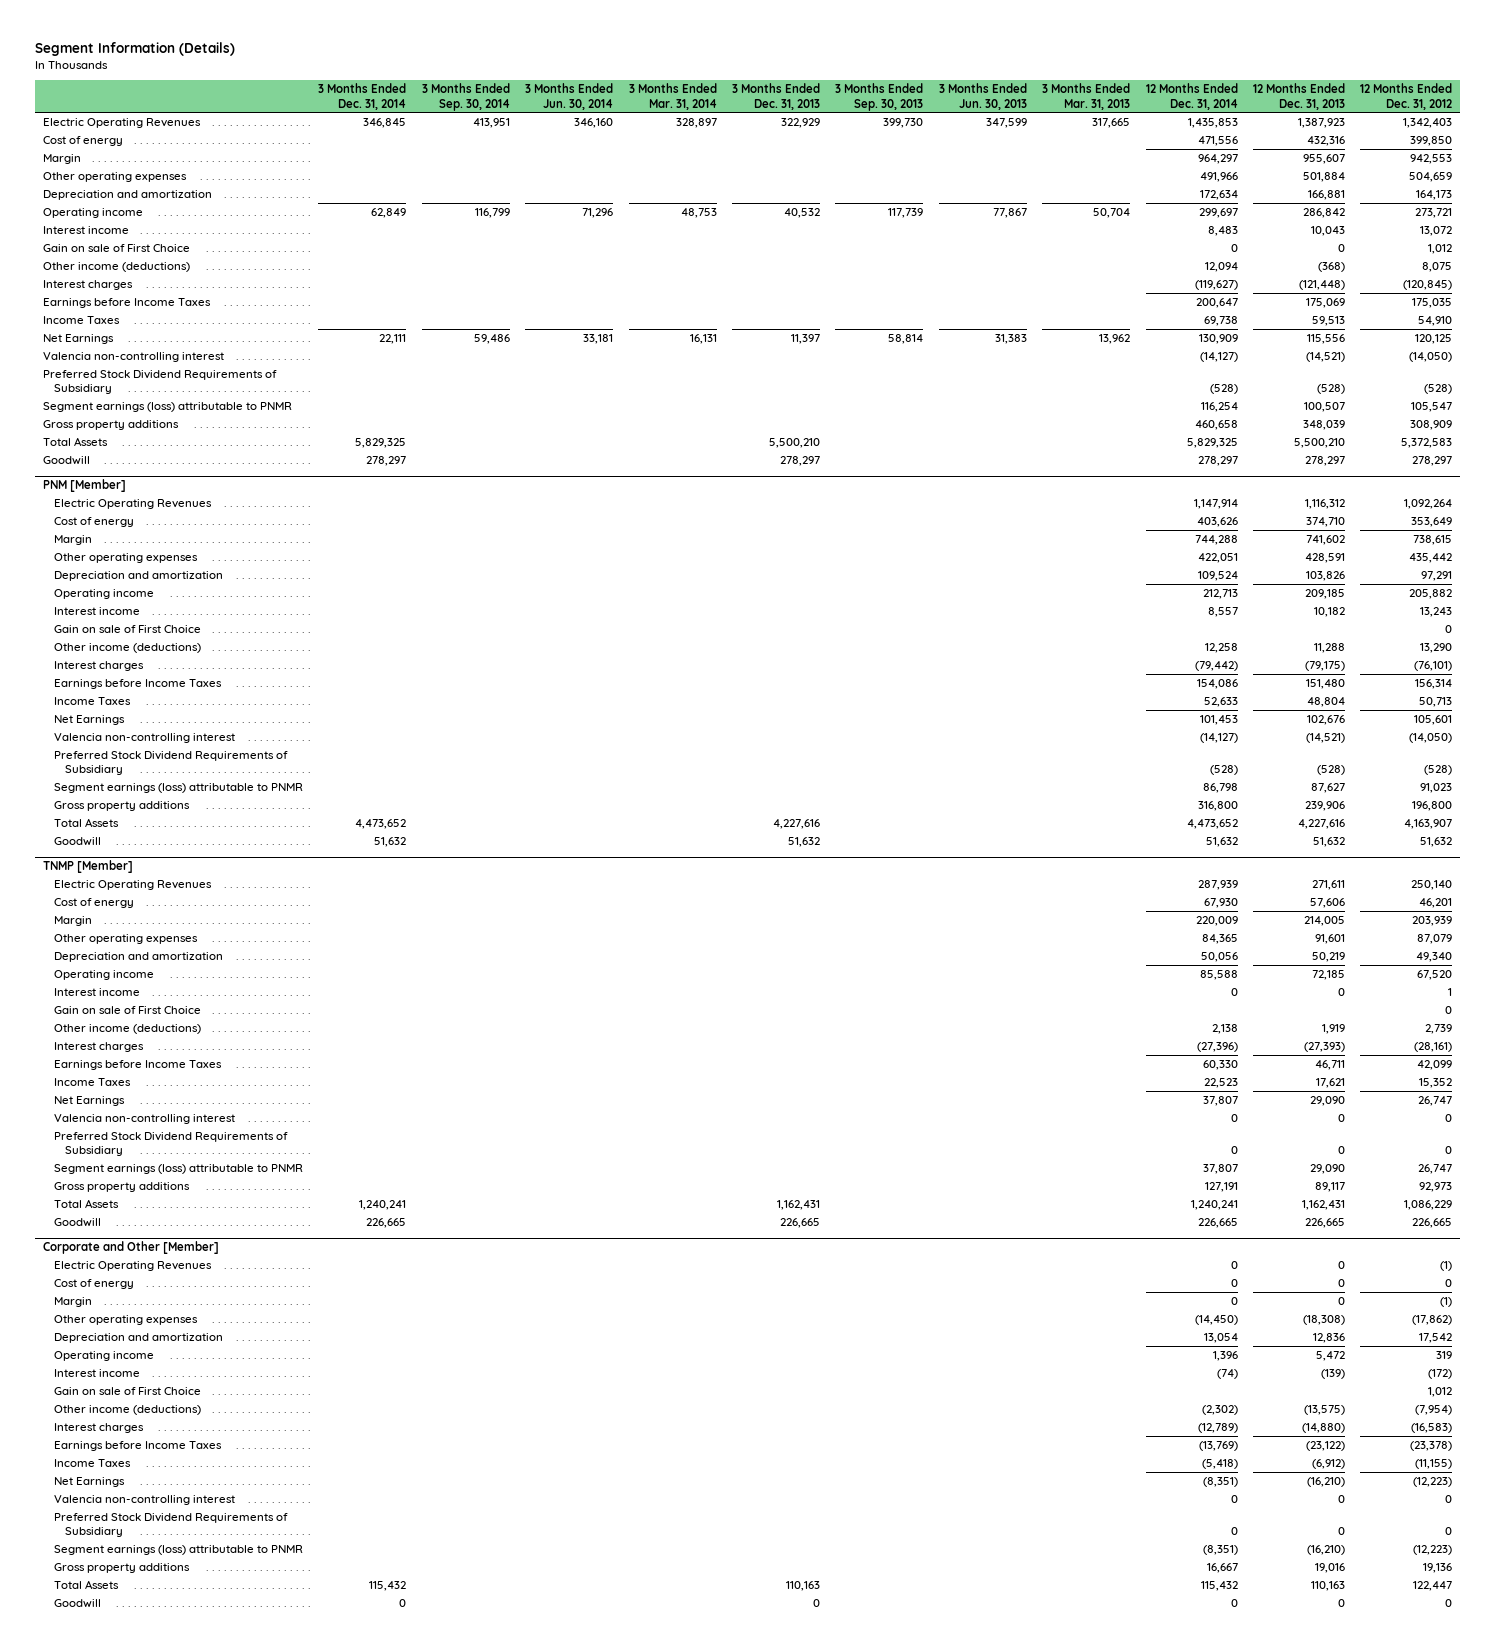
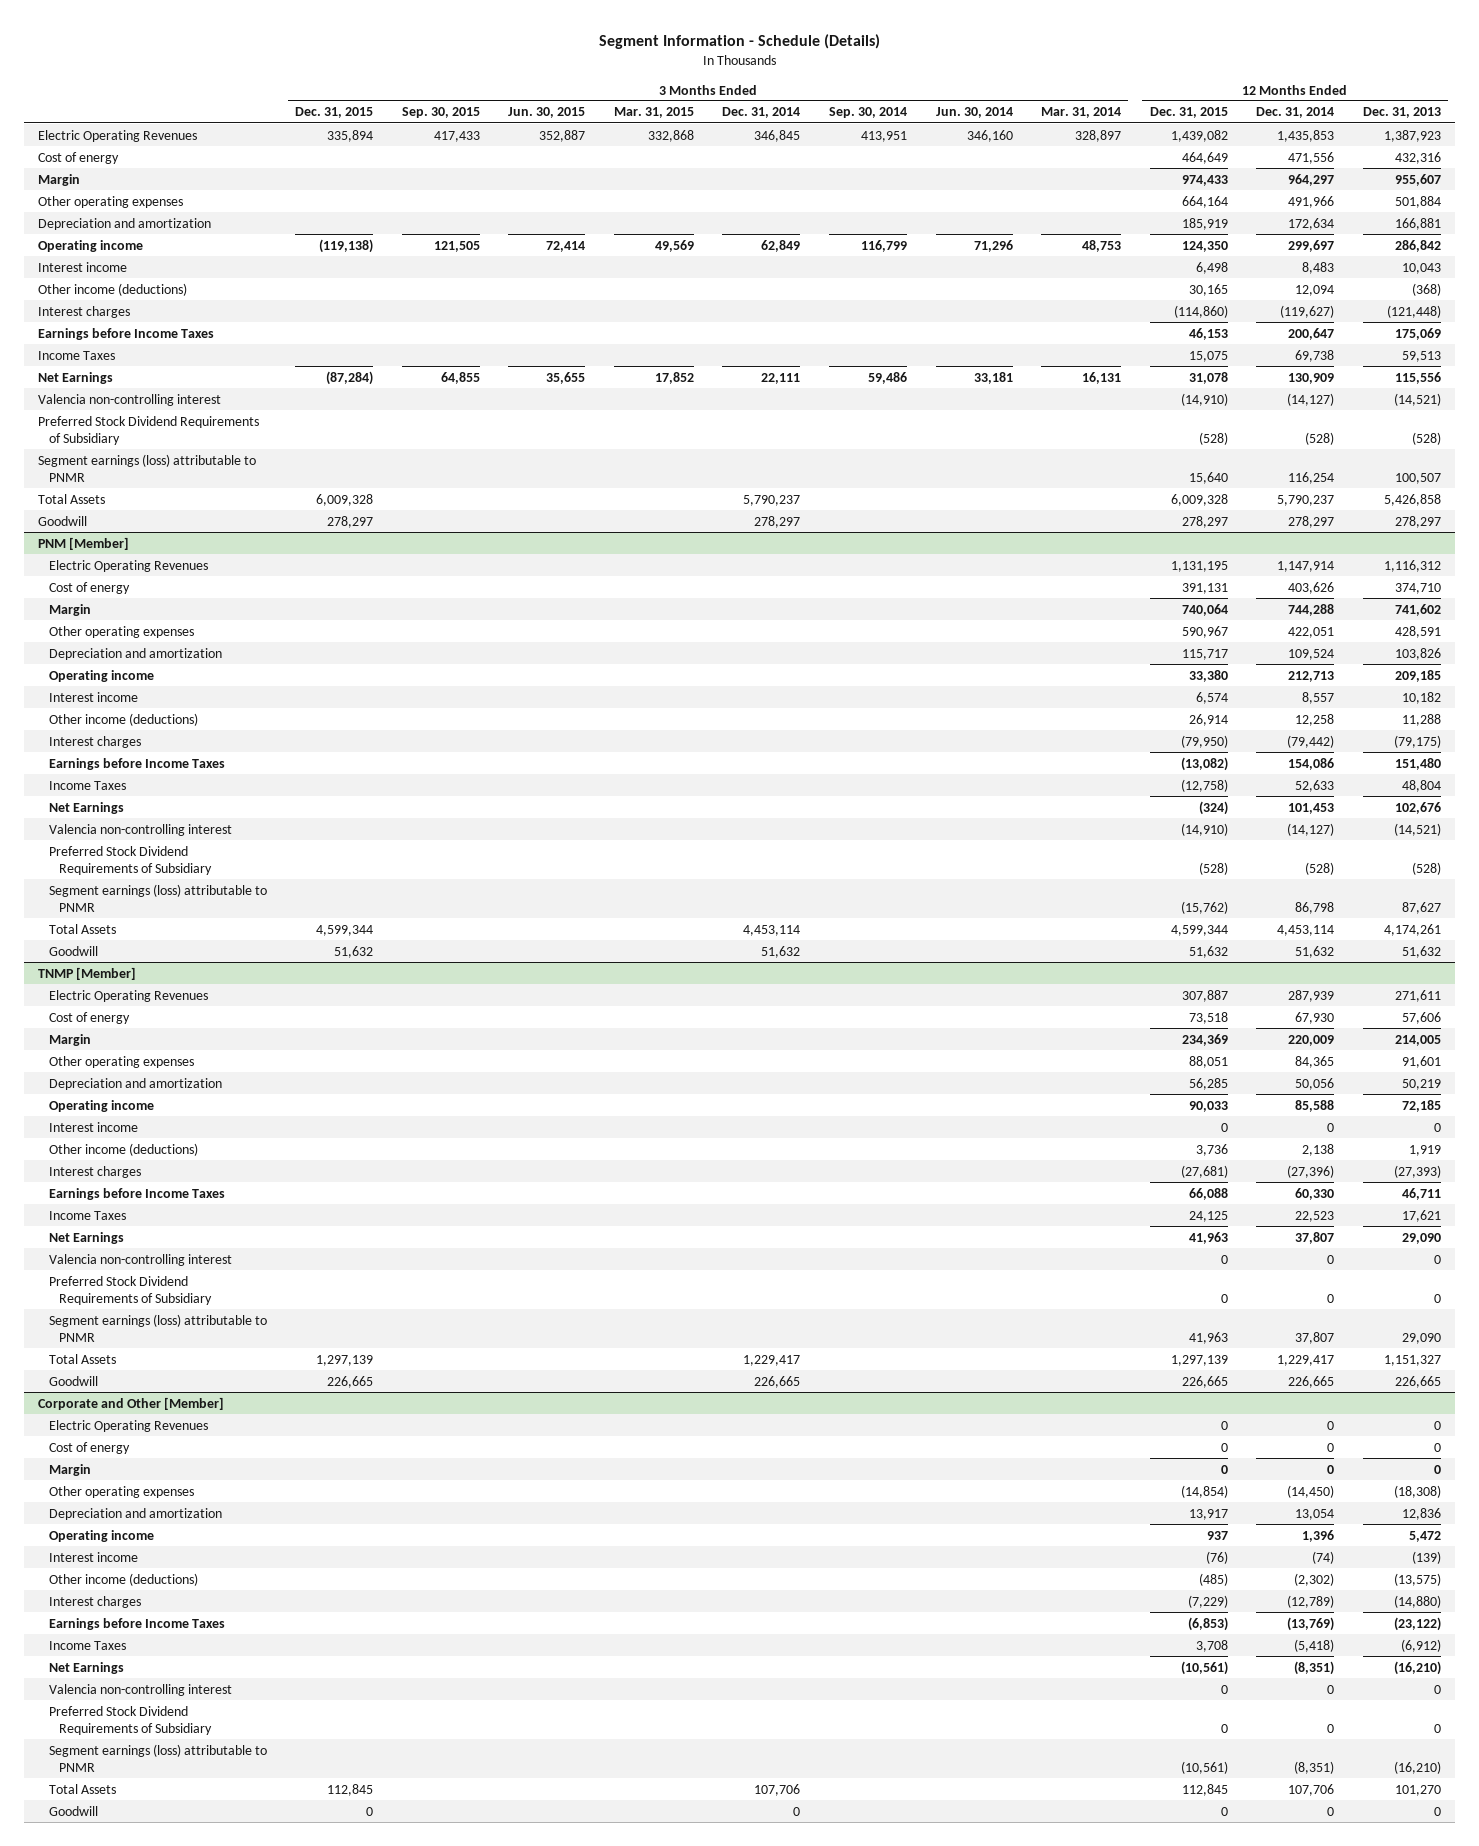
- Segment Information (Details)
+ Segment Information - Schedule (Details)
- | 3 Months Ended Dec. 31, 2014 | 3 Months Ended Sep. 30, 2014 | 3 Months Ended Jun. 30, 2014 | 3 Months Ended Mar. 31, 2014 | 3 Months Ended Dec. 31, 2013 | 3 Months Ended Sep. 30, 2013 | 3 Months Ended Jun. 30, 2013 | 3 Months Ended Mar. 31, 2013 | 12 Months Ended Dec. 31, 2014 | 12 Months Ended Dec. 31, 2013 | 12 Months Ended Dec. 31, 2012
+ | 3 Months Ended Dec. 31, 2015 | 3 Months Ended Sep. 30, 2015 | 3 Months Ended Jun. 30, 2015 | 3 Months Ended Mar. 31, 2015 | 3 Months Ended Dec. 31, 2014 | 3 Months Ended Sep. 30, 2014 | 3 Months Ended Jun. 30, 2014 | 3 Months Ended Mar. 31, 2014 | 12 Months Ended Dec. 31, 2015 | 12 Months Ended Dec. 31, 2014 | 12 Months Ended Dec. 31, 2013
- Gain on sale of First Choice | | | | | | | | | 0 | 0 | 1,012
- Gross property additions | | | | | | | | | 460,658 | 348,039 | 308,909
- Total Assets | 5,829,325 | | | | 5,500,210 | | | | 5,829,325 | 5,500,210 | 5,372,583
+ Total Assets | 6,009,328 | | | | 5,790,237 | | | | 6,009,328 | 5,790,237 | 5,426,858
@ PNM [Member]
- Gain on sale of First Choice | | | | | | | | | | | 0
- Gross property additions | | | | | | | | | 316,800 | 239,906 | 196,800
- Total Assets | 4,473,652 | | | | 4,227,616 | | | | 4,473,652 | 4,227,616 | 4,163,907
+ Total Assets | 4,599,344 | | | | 4,453,114 | | | | 4,599,344 | 4,453,114 | 4,174,261
@ TNMP [Member]
- Gain on sale of First Choice | | | | | | | | | | | 0
- Gross property additions | | | | | | | | | 127,191 | 89,117 | 92,973
- Total Assets | 1,240,241 | | | | 1,162,431 | | | | 1,240,241 | 1,162,431 | 1,086,229
+ Total Assets | 1,297,139 | | | | 1,229,417 | | | | 1,297,139 | 1,229,417 | 1,151,327
@ Corporate and Other [Member]
- Gain on sale of First Choice | | | | | | | | | | | 1,012
- Gross property additions | | | | | | | | | 16,667 | 19,016 | 19,136
- Total Assets | 115,432 | | | | 110,163 | | | | 115,432 | 110,163 | 122,447
+ Total Assets | 112,845 | | | | 107,706 | | | | 112,845 | 107,706 | 101,270

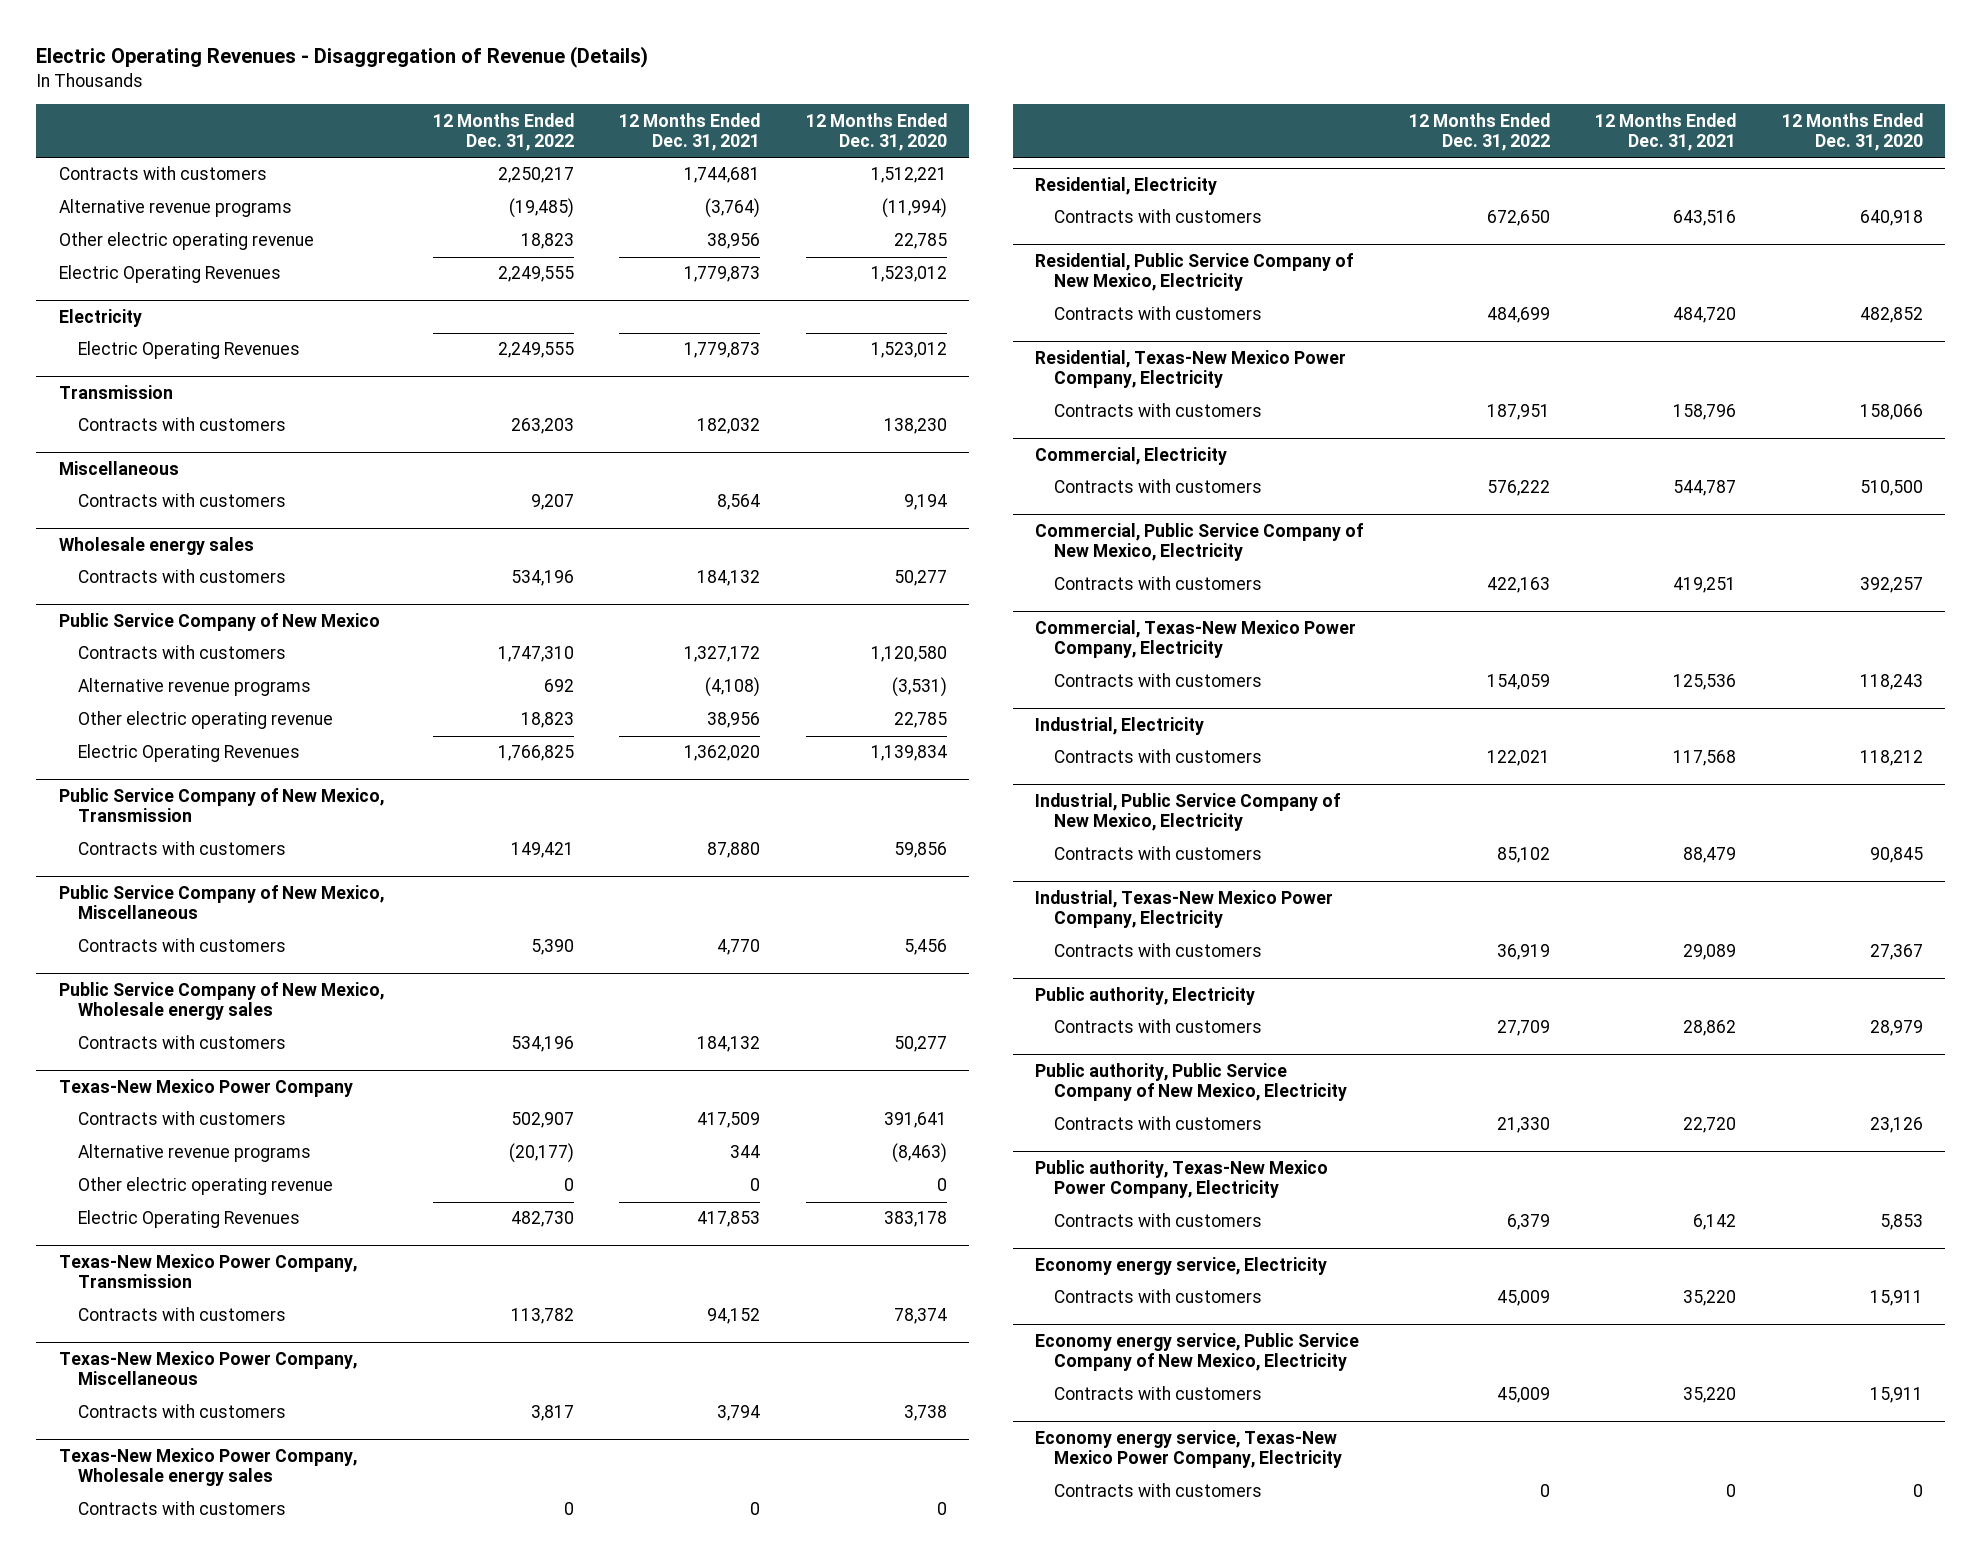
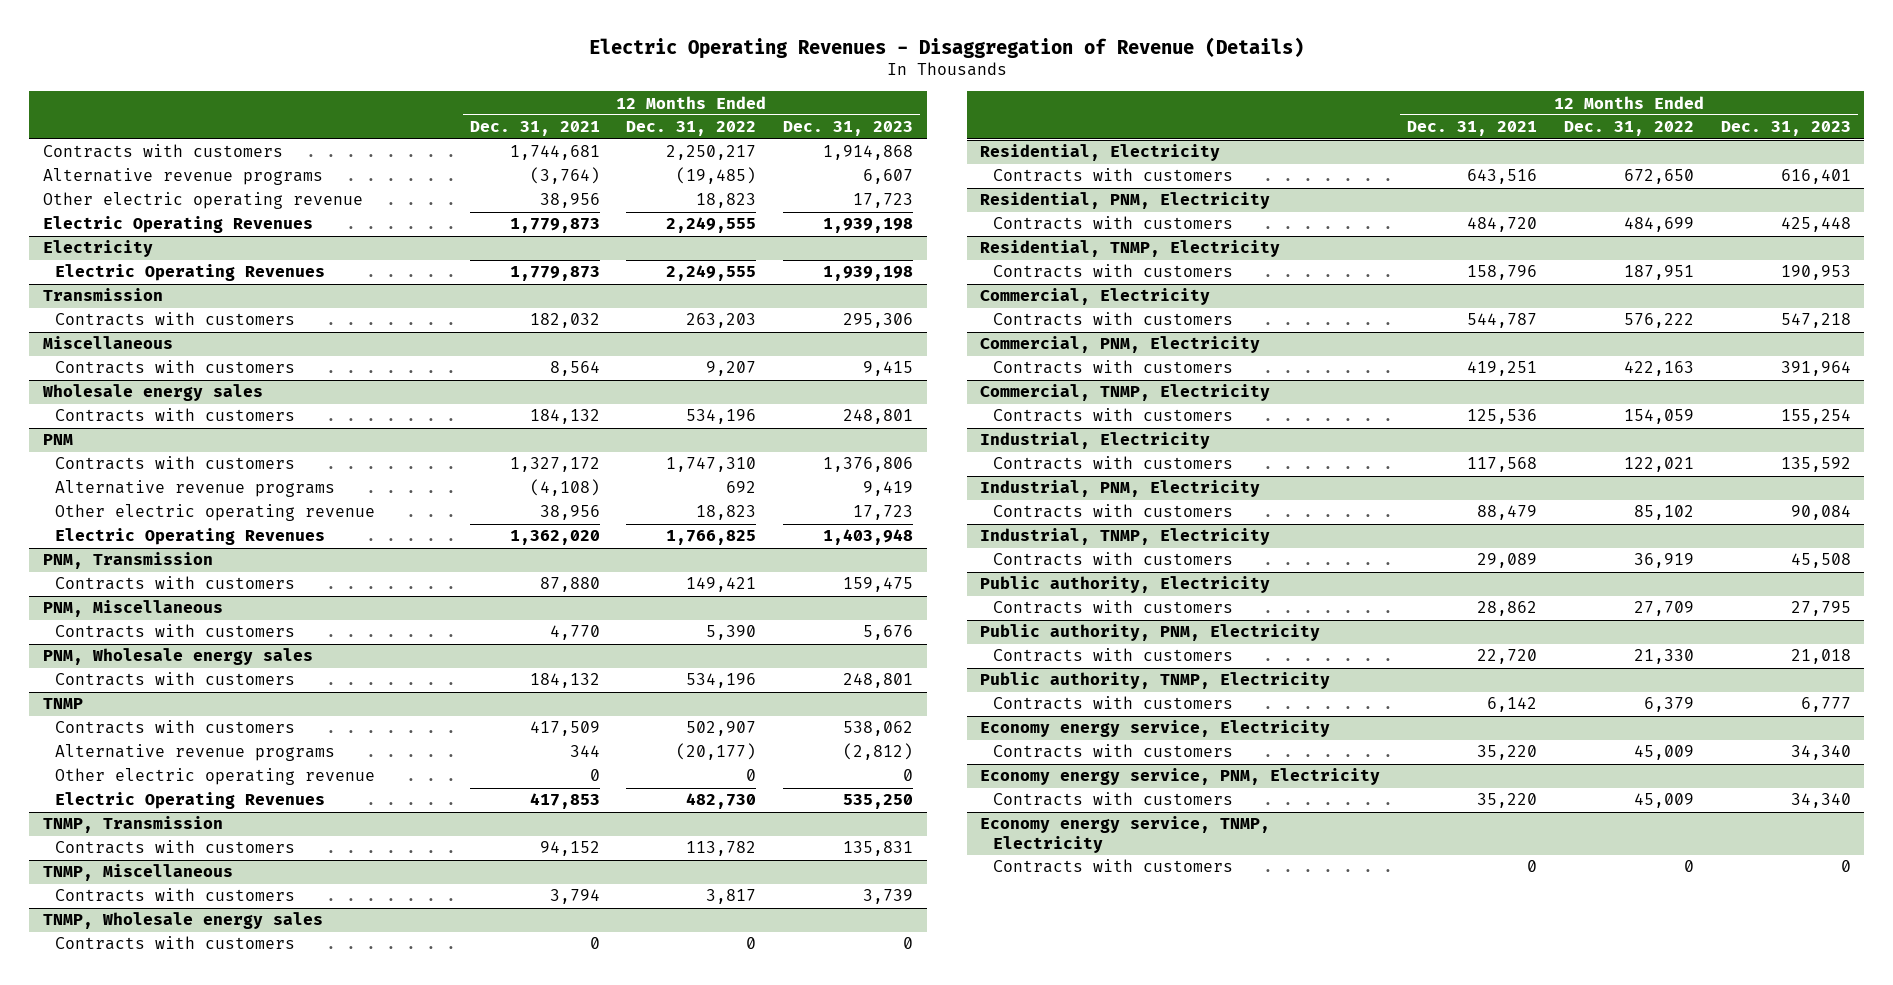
- | 12 Months Ended Dec. 31, 2022 | 12 Months Ended Dec. 31, 2021 | 12 Months Ended Dec. 31, 2020
+ | 12 Months Ended Dec. 31, 2021 | 12 Months Ended Dec. 31, 2022 | 12 Months Ended Dec. 31, 2023
- Public Service Company of New Mexico
+ PNM
- Public Service Company of New Mexico, Transmission
+ PNM, Transmission
- Public Service Company of New Mexico, Miscellaneous
+ PNM, Miscellaneous
- Public Service Company of New Mexico, Wholesale energy sales
+ PNM, Wholesale energy sales
- Texas-New Mexico Power Company
+ TNMP
- Texas-New Mexico Power Company, Transmission
+ TNMP, Transmission
- Texas-New Mexico Power Company, Miscellaneous
+ TNMP, Miscellaneous
- Texas-New Mexico Power Company, Wholesale energy sales
+ TNMP, Wholesale energy sales
- Residential, Public Service Company of New Mexico, Electricity
+ Residential, PNM, Electricity
- Residential, Texas-New Mexico Power Company, Electricity
+ Residential, TNMP, Electricity
- Commercial, Public Service Company of New Mexico, Electricity
+ Commercial, PNM, Electricity
- Commercial, Texas-New Mexico Power Company, Electricity
+ Commercial, TNMP, Electricity
- Industrial, Public Service Company of New Mexico, Electricity
+ Industrial, PNM, Electricity
- Industrial, Texas-New Mexico Power Company, Electricity
+ Industrial, TNMP, Electricity
- Public authority, Public Service Company of New Mexico, Electricity
+ Public authority, PNM, Electricity
- Public authority, Texas-New Mexico Power Company, Electricity
+ Public authority, TNMP, Electricity
- Economy energy service, Public Service Company of New Mexico, Electricity
+ Economy energy service, PNM, Electricity
- Economy energy service, Texas-New Mexico Power Company, Electricity
+ Economy energy service, TNMP, Electricity

